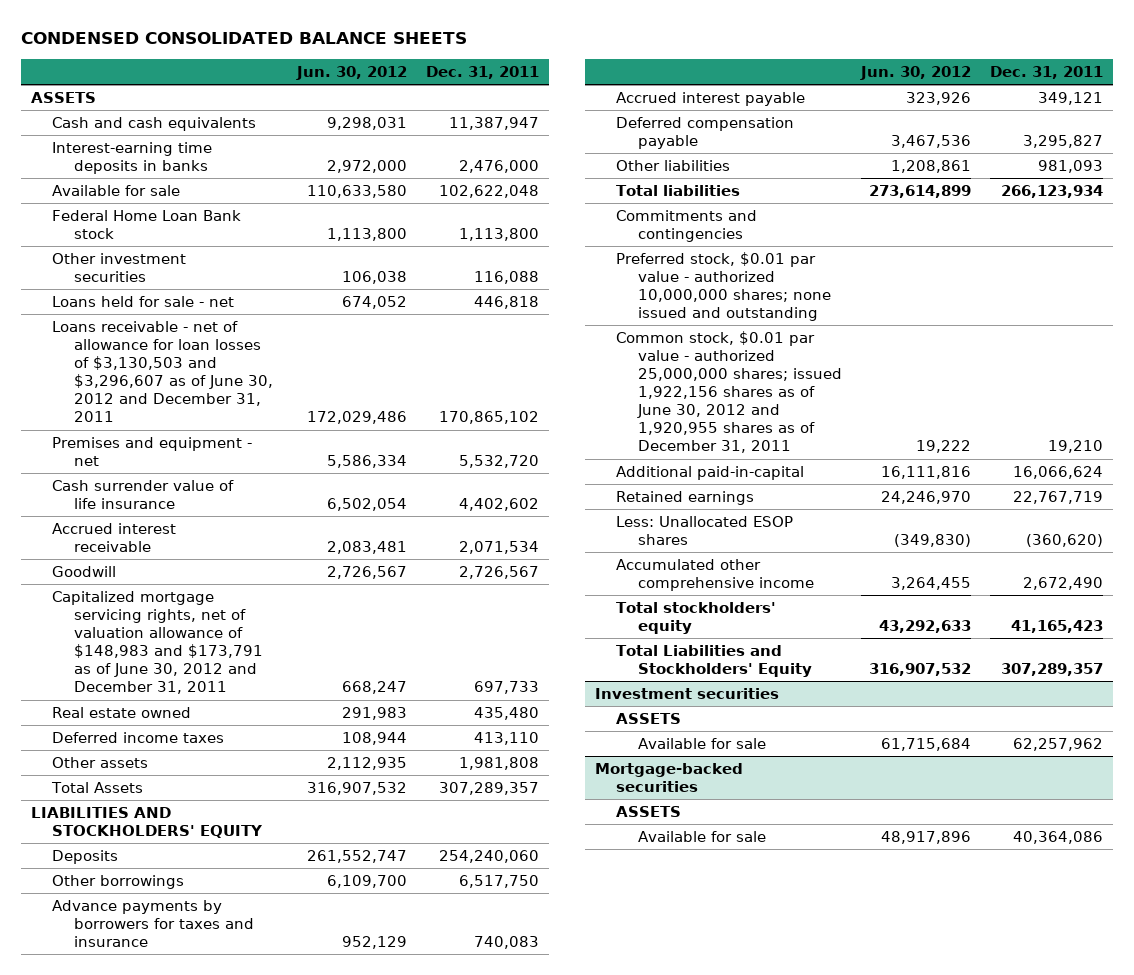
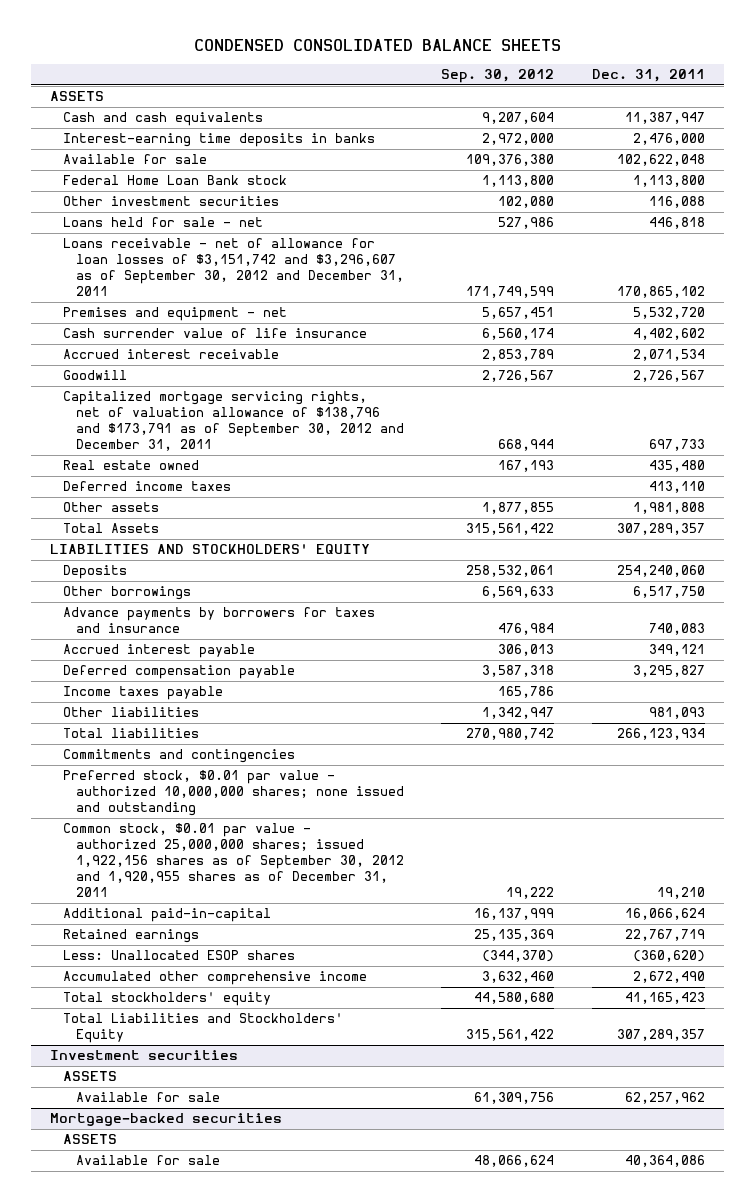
- | Jun. 30, 2012 | Dec. 31, 2011
+ | Sep. 30, 2012 | Dec. 31, 2011
- Loans receivable - net of allowance for loan losses of $3,130,503 and $3,296,607 as of June 30, 2012 and December 31, 2011 | 172,029,486 | 170,865,102
+ Loans receivable - net of allowance for loan losses of $3,151,742 and $3,296,607 as of September 30, 2012 and December 31, 2011 | 171,749,599 | 170,865,102
- Capitalized mortgage servicing rights, net of valuation allowance of $148,983 and $173,791 as of June 30, 2012 and December 31, 2011 | 668,247 | 697,733
+ Capitalized mortgage servicing rights, net of valuation allowance of $138,796 and $173,791 as of September 30, 2012 and December 31, 2011 | 668,944 | 697,733
+ Income taxes payable | 165,786 |
- Common stock, $0.01 par value - authorized 25,000,000 shares; issued 1,922,156 shares as of June 30, 2012 and 1,920,955 shares as of December 31, 2011 | 19,222 | 19,210
+ Common stock, $0.01 par value - authorized 25,000,000 shares; issued 1,922,156 shares as of September 30, 2012 and 1,920,955 shares as of December 31, 2011 | 19,222 | 19,210

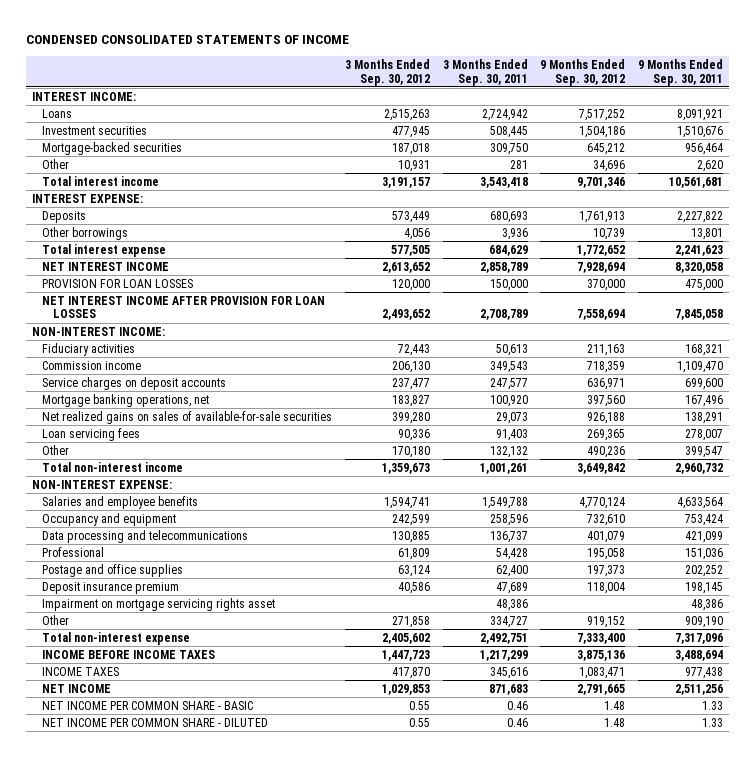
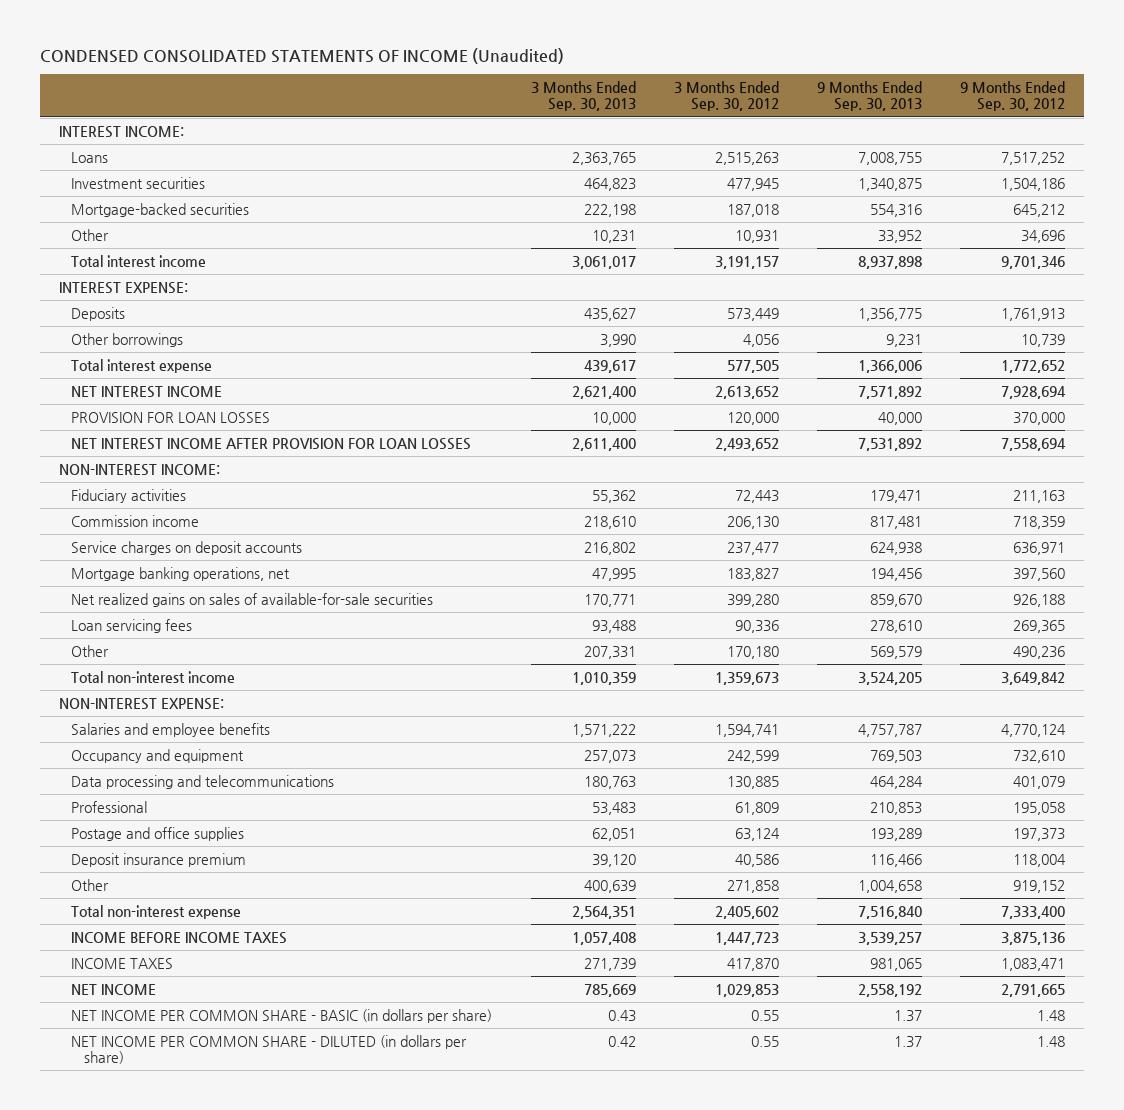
- CONDENSED CONSOLIDATED STATEMENTS OF INCOME
+ CONDENSED CONSOLIDATED STATEMENTS OF INCOME (Unaudited)
- | 3 Months Ended Sep. 30, 2012 | 3 Months Ended Sep. 30, 2011 | 9 Months Ended Sep. 30, 2012 | 9 Months Ended Sep. 30, 2011
+ | 3 Months Ended Sep. 30, 2013 | 3 Months Ended Sep. 30, 2012 | 9 Months Ended Sep. 30, 2013 | 9 Months Ended Sep. 30, 2012
- Impairment on mortgage servicing rights asset | | 48,386 | | 48,386
- NET INCOME PER COMMON SHARE - BASIC | 0.55 | 0.46 | 1.48 | 1.33
- NET INCOME PER COMMON SHARE - DILUTED | 0.55 | 0.46 | 1.48 | 1.33
+ NET INCOME PER COMMON SHARE - BASIC (in dollars per share) | 0.43 | 0.55 | 1.37 | 1.48
+ NET INCOME PER COMMON SHARE - DILUTED (in dollars per share) | 0.42 | 0.55 | 1.37 | 1.48

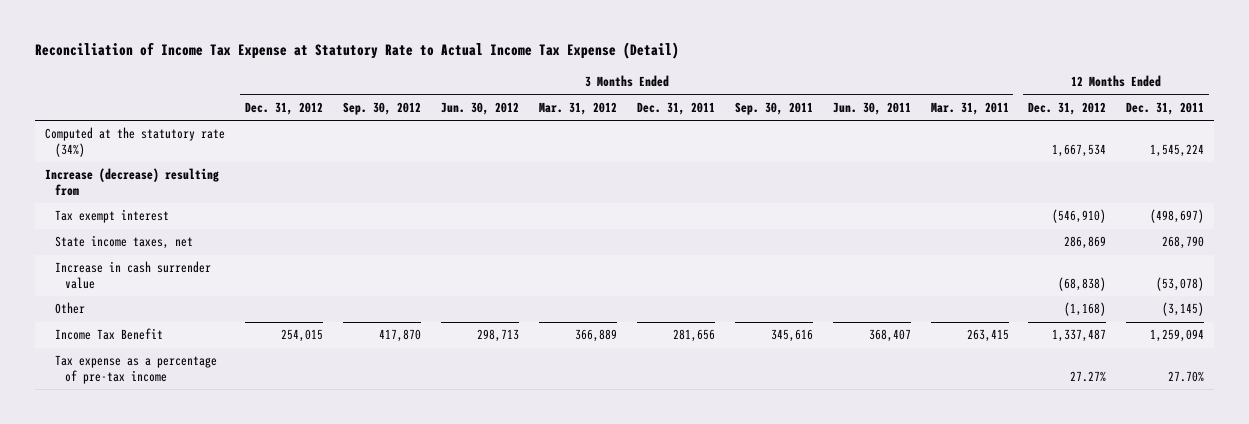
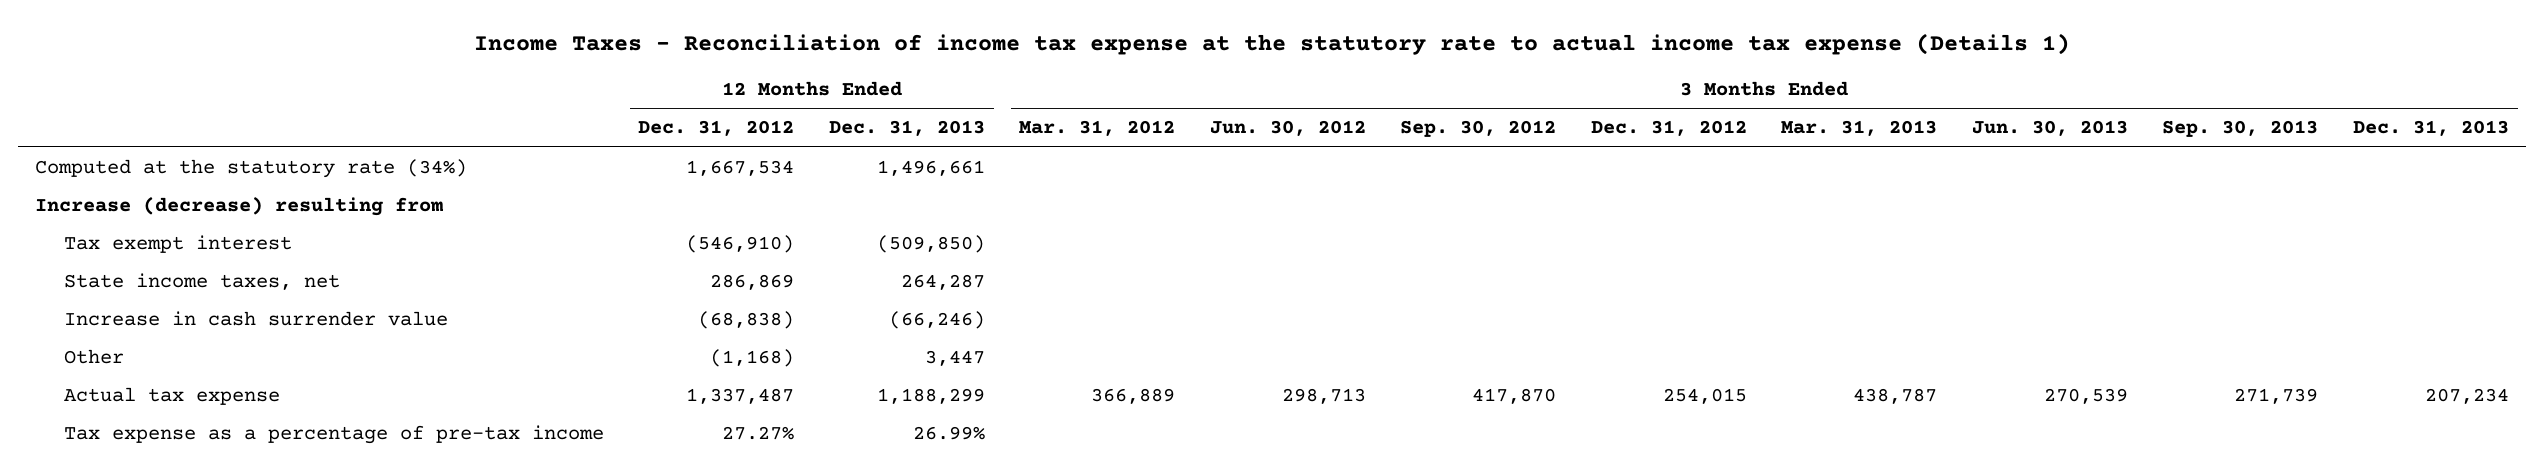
- Reconciliation of Income Tax Expense at Statutory Rate to Actual Income Tax Expense (Detail)
+ Income Taxes - Reconciliation of income tax expense at the statutory rate to actual income tax expense (Details 1)
- | 3 Months Ended Dec. 31, 2012 | 3 Months Ended Sep. 30, 2012 | 3 Months Ended Jun. 30, 2012 | 3 Months Ended Mar. 31, 2012 | 3 Months Ended Dec. 31, 2011 | 3 Months Ended Sep. 30, 2011 | 3 Months Ended Jun. 30, 2011 | 3 Months Ended Mar. 31, 2011 | 12 Months Ended Dec. 31, 2012 | 12 Months Ended Dec. 31, 2011
+ | 12 Months Ended Dec. 31, 2012 | 12 Months Ended Dec. 31, 2013 | 3 Months Ended Mar. 31, 2012 | 3 Months Ended Jun. 30, 2012 | 3 Months Ended Sep. 30, 2012 | 3 Months Ended Dec. 31, 2012 | 3 Months Ended Mar. 31, 2013 | 3 Months Ended Jun. 30, 2013 | 3 Months Ended Sep. 30, 2013 | 3 Months Ended Dec. 31, 2013
- Income Tax Benefit | 254,015 | 417,870 | 298,713 | 366,889 | 281,656 | 345,616 | 368,407 | 263,415 | 1,337,487 | 1,259,094
+ Actual tax expense | 1,337,487 | 1,188,299 | 366,889 | 298,713 | 417,870 | 254,015 | 438,787 | 270,539 | 271,739 | 207,234

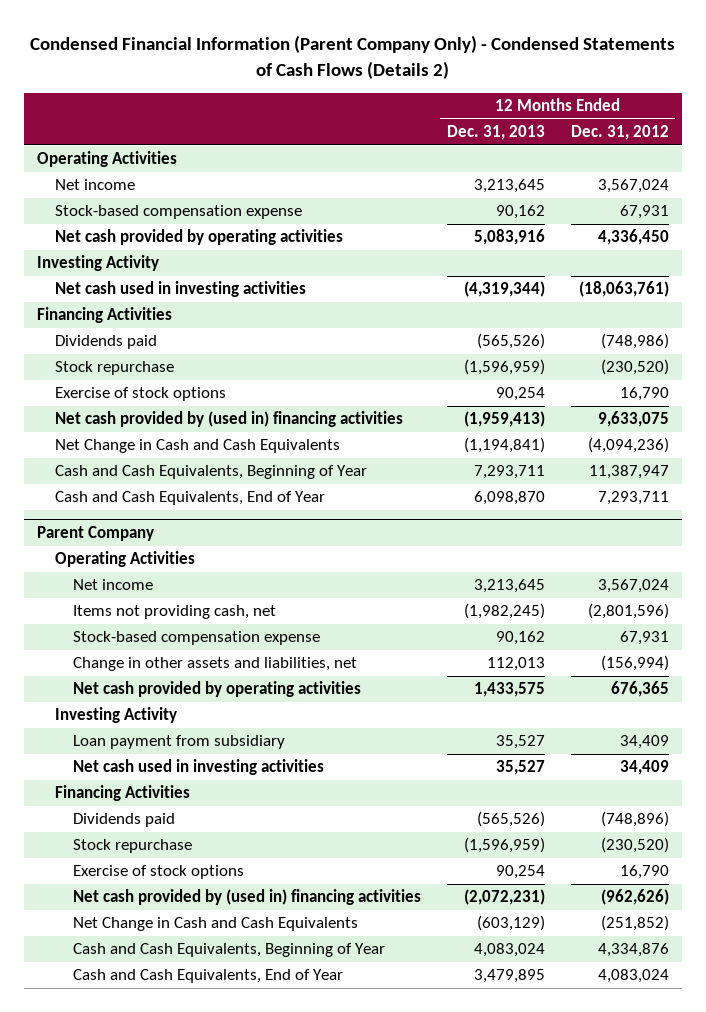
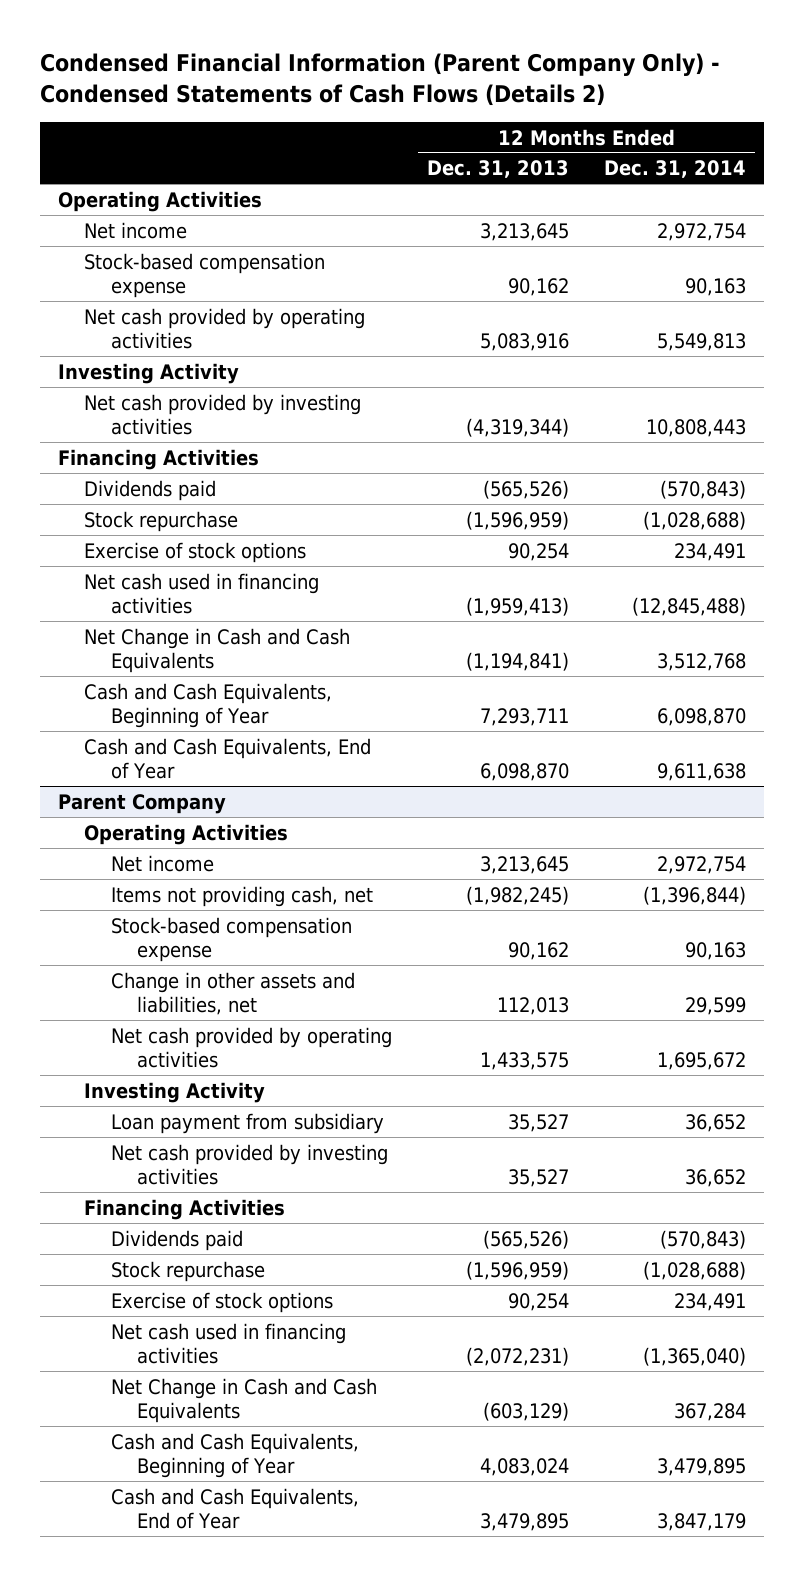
- | 12 Months Ended Dec. 31, 2013 | 12 Months Ended Dec. 31, 2012
+ | 12 Months Ended Dec. 31, 2013 | 12 Months Ended Dec. 31, 2014
- Net cash used in investing activities | (4,319,344) | (18,063,761)
+ Net cash provided by investing activities | (4,319,344) | 10,808,443
- Net cash provided by (used in) financing activities | (1,959,413) | 9,633,075
+ Net cash used in financing activities | (1,959,413) | (12,845,488)
@ Parent Company
- Net cash used in investing activities | 35,527 | 34,409
+ Net cash provided by investing activities | 35,527 | 36,652
- Net cash provided by (used in) financing activities | (2,072,231) | (962,626)
+ Net cash used in financing activities | (2,072,231) | (1,365,040)

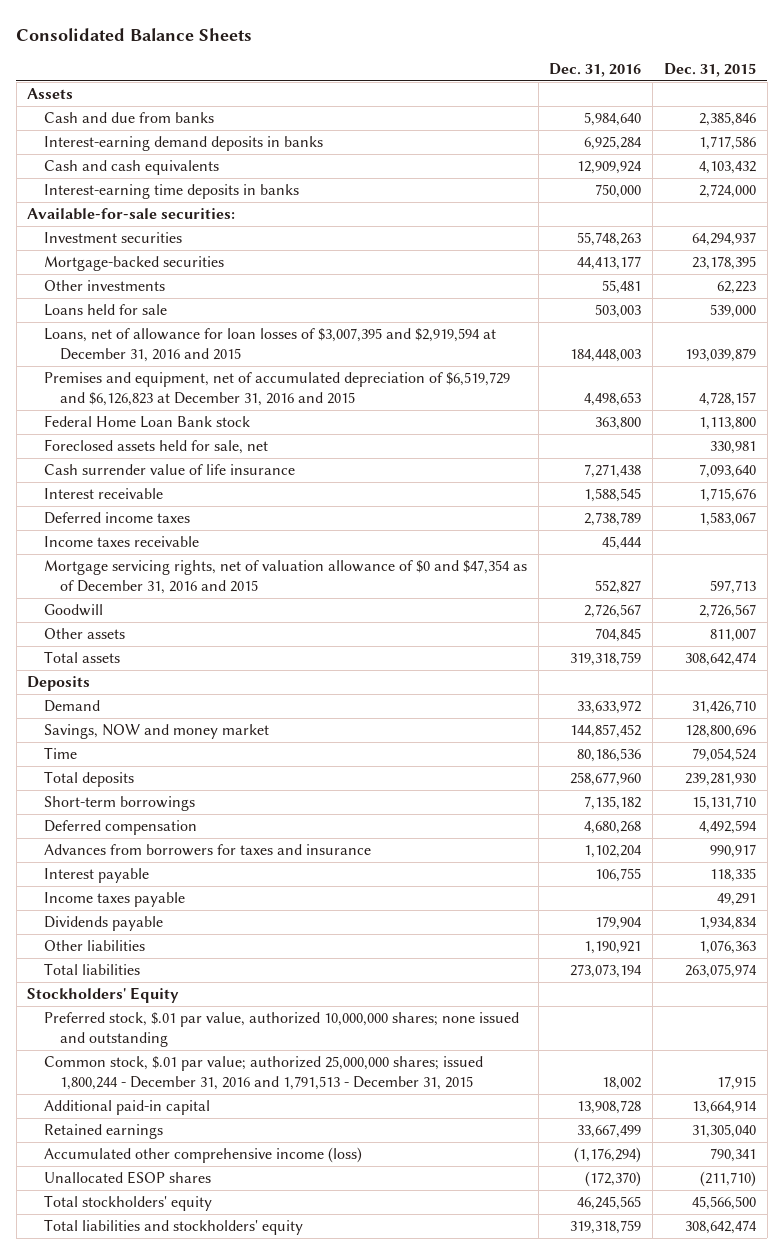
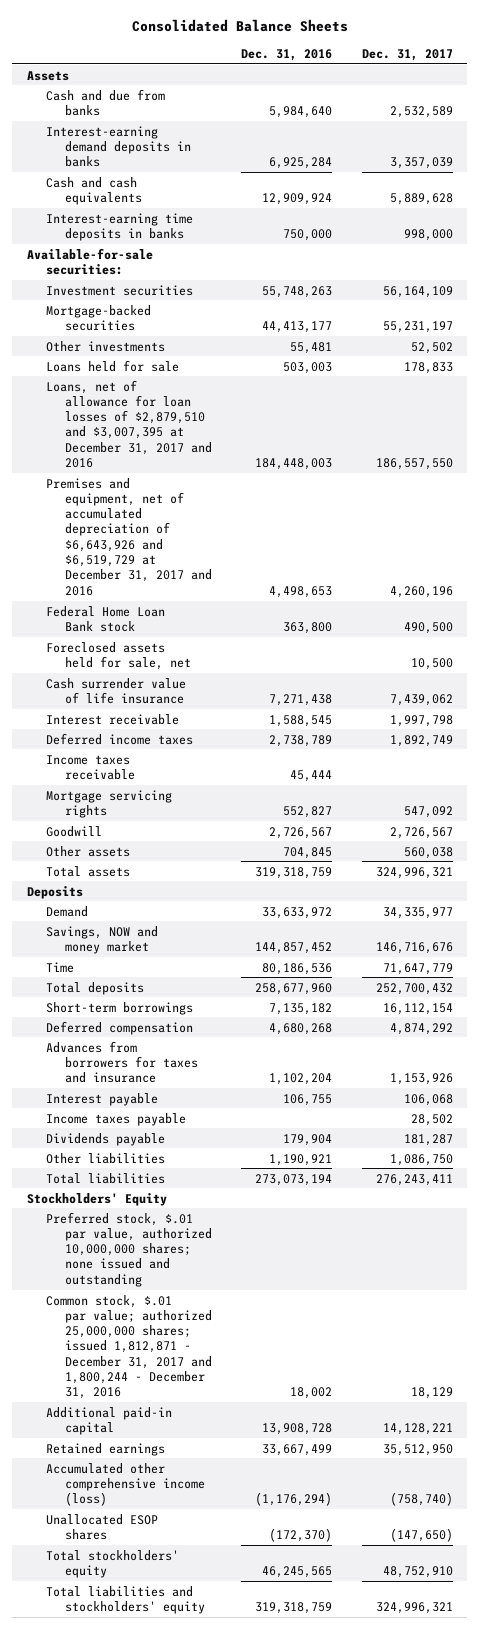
- | Dec. 31, 2016 | Dec. 31, 2015
+ | Dec. 31, 2016 | Dec. 31, 2017
- Loans, net of allowance for loan losses of $3,007,395 and $2,919,594 at December 31, 2016 and 2015 | 184,448,003 | 193,039,879
- Premises and equipment, net of accumulated depreciation of $6,519,729 and $6,126,823 at December 31, 2016 and 2015 | 4,498,653 | 4,728,157
+ Loans, net of allowance for loan losses of $2,879,510 and $3,007,395 at December 31, 2017 and 2016 | 184,448,003 | 186,557,550
+ Premises and equipment, net of accumulated depreciation of $6,643,926 and $6,519,729 at December 31, 2017 and 2016 | 4,498,653 | 4,260,196
- Mortgage servicing rights, net of valuation allowance of $0 and $47,354 as of December 31, 2016 and 2015 | 552,827 | 597,713
+ Mortgage servicing rights | 552,827 | 547,092
- Common stock, $.01 par value; authorized 25,000,000 shares; issued 1,800,244 - December 31, 2016 and 1,791,513 - December 31, 2015 | 18,002 | 17,915
+ Common stock, $.01 par value; authorized 25,000,000 shares; issued 1,812,871 - December 31, 2017 and 1,800,244 - December 31, 2016 | 18,002 | 18,129

